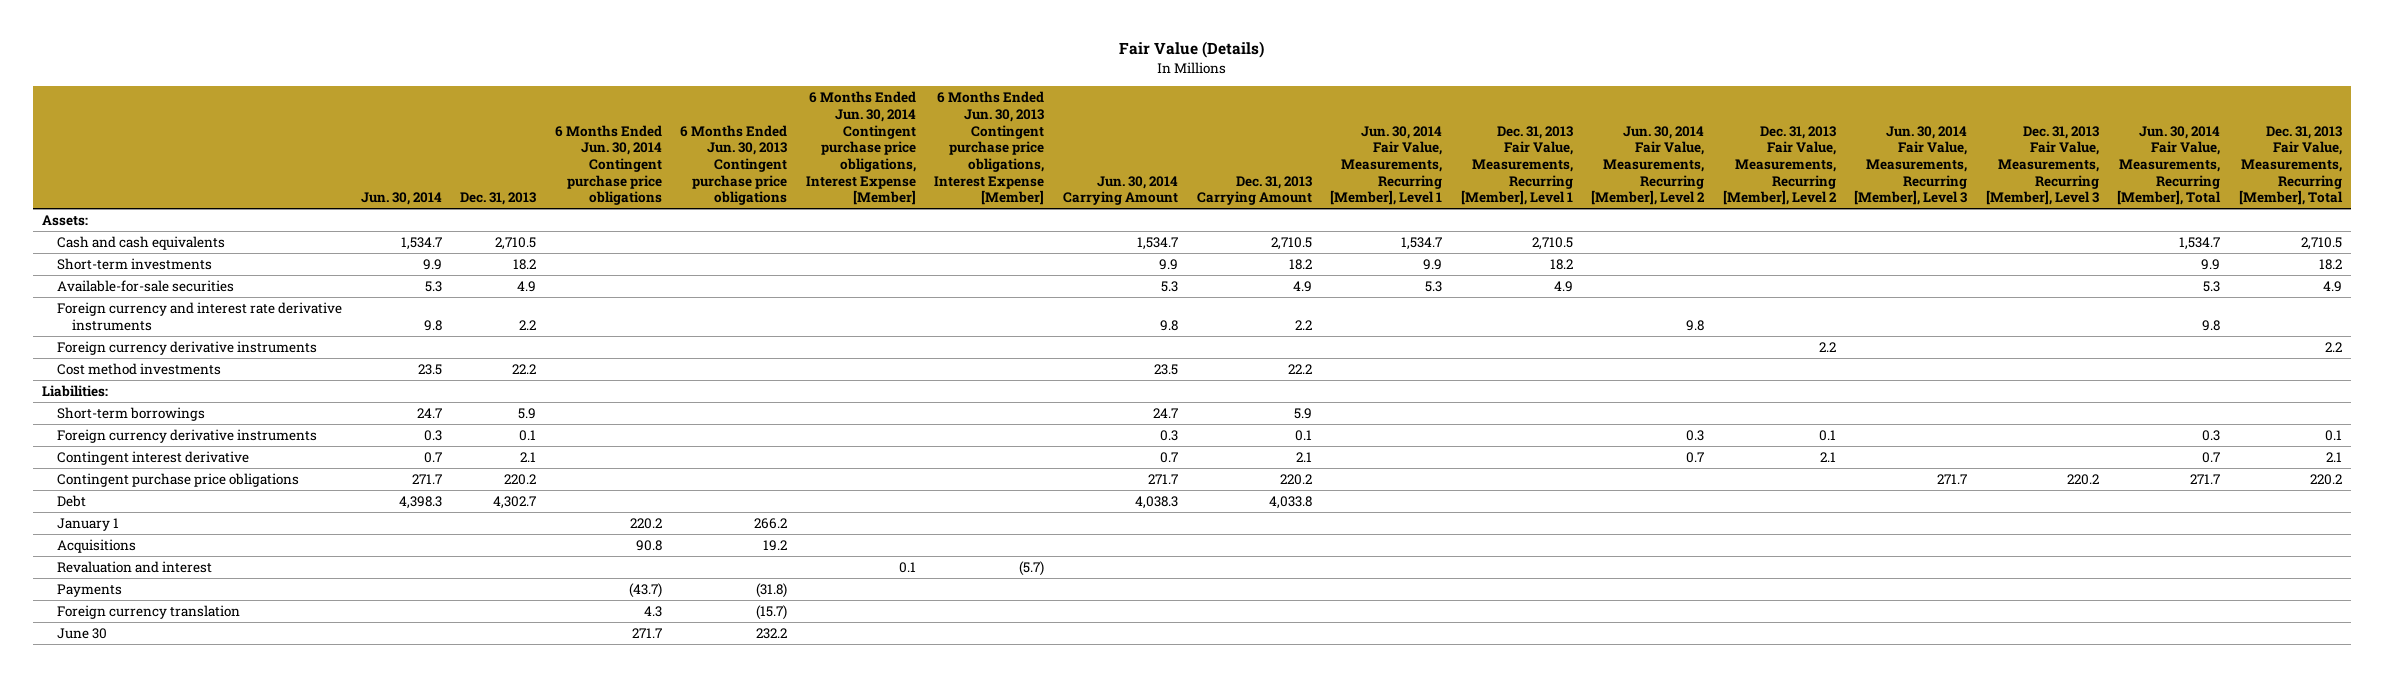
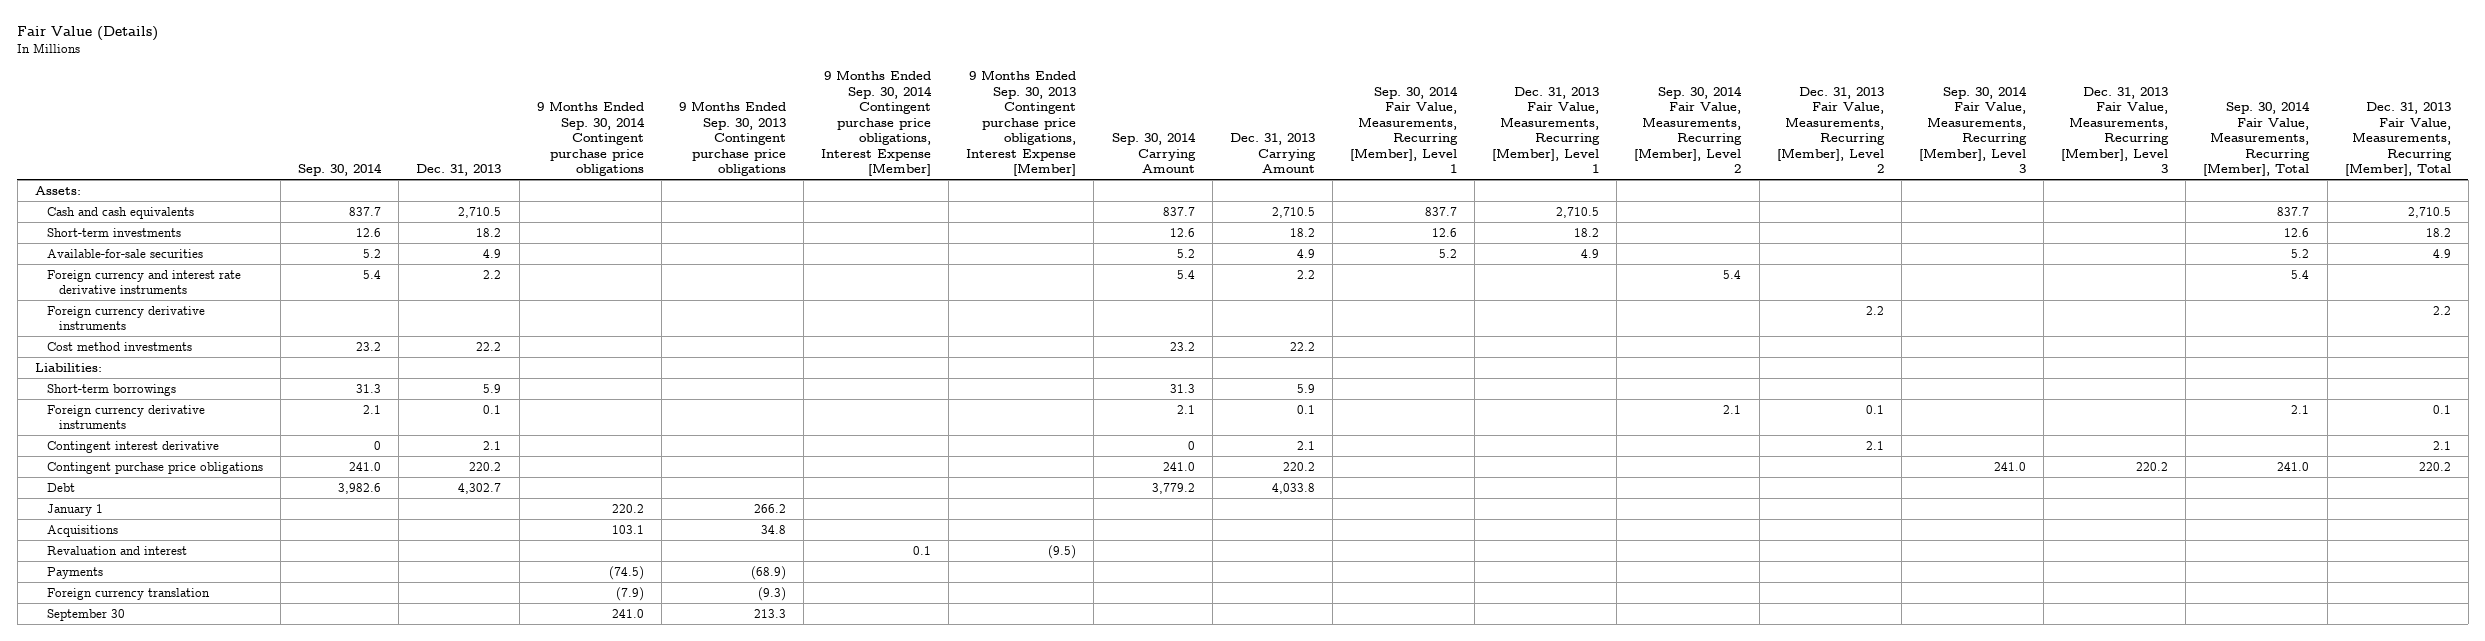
- | Jun. 30, 2014 | Dec. 31, 2013 | 6 Months Ended Jun. 30, 2014 Contingent purchase price obligations | 6 Months Ended Jun. 30, 2013 Contingent purchase price obligations | 6 Months Ended Jun. 30, 2014 Contingent purchase price obligations, Interest Expense [Member] | 6 Months Ended Jun. 30, 2013 Contingent purchase price obligations, Interest Expense [Member] | Jun. 30, 2014 Carrying Amount | Dec. 31, 2013 Carrying Amount | Jun. 30, 2014 Fair Value, Measurements, Recurring [Member], Level 1 | Dec. 31, 2013 Fair Value, Measurements, Recurring [Member], Level 1 | Jun. 30, 2014 Fair Value, Measurements, Recurring [Member], Level 2 | Dec. 31, 2013 Fair Value, Measurements, Recurring [Member], Level 2 | Jun. 30, 2014 Fair Value, Measurements, Recurring [Member], Level 3 | Dec. 31, 2013 Fair Value, Measurements, Recurring [Member], Level 3 | Jun. 30, 2014 Fair Value, Measurements, Recurring [Member], Total | Dec. 31, 2013 Fair Value, Measurements, Recurring [Member], Total
+ | Sep. 30, 2014 | Dec. 31, 2013 | 9 Months Ended Sep. 30, 2014 Contingent purchase price obligations | 9 Months Ended Sep. 30, 2013 Contingent purchase price obligations | 9 Months Ended Sep. 30, 2014 Contingent purchase price obligations, Interest Expense [Member] | 9 Months Ended Sep. 30, 2013 Contingent purchase price obligations, Interest Expense [Member] | Sep. 30, 2014 Carrying Amount | Dec. 31, 2013 Carrying Amount | Sep. 30, 2014 Fair Value, Measurements, Recurring [Member], Level 1 | Dec. 31, 2013 Fair Value, Measurements, Recurring [Member], Level 1 | Sep. 30, 2014 Fair Value, Measurements, Recurring [Member], Level 2 | Dec. 31, 2013 Fair Value, Measurements, Recurring [Member], Level 2 | Sep. 30, 2014 Fair Value, Measurements, Recurring [Member], Level 3 | Dec. 31, 2013 Fair Value, Measurements, Recurring [Member], Level 3 | Sep. 30, 2014 Fair Value, Measurements, Recurring [Member], Total | Dec. 31, 2013 Fair Value, Measurements, Recurring [Member], Total
- June 30 | | | 271.7 | 232.2 | | | | | | | | | | | |
+ September 30 | | | 241.0 | 213.3 | | | | | | | | | | | |

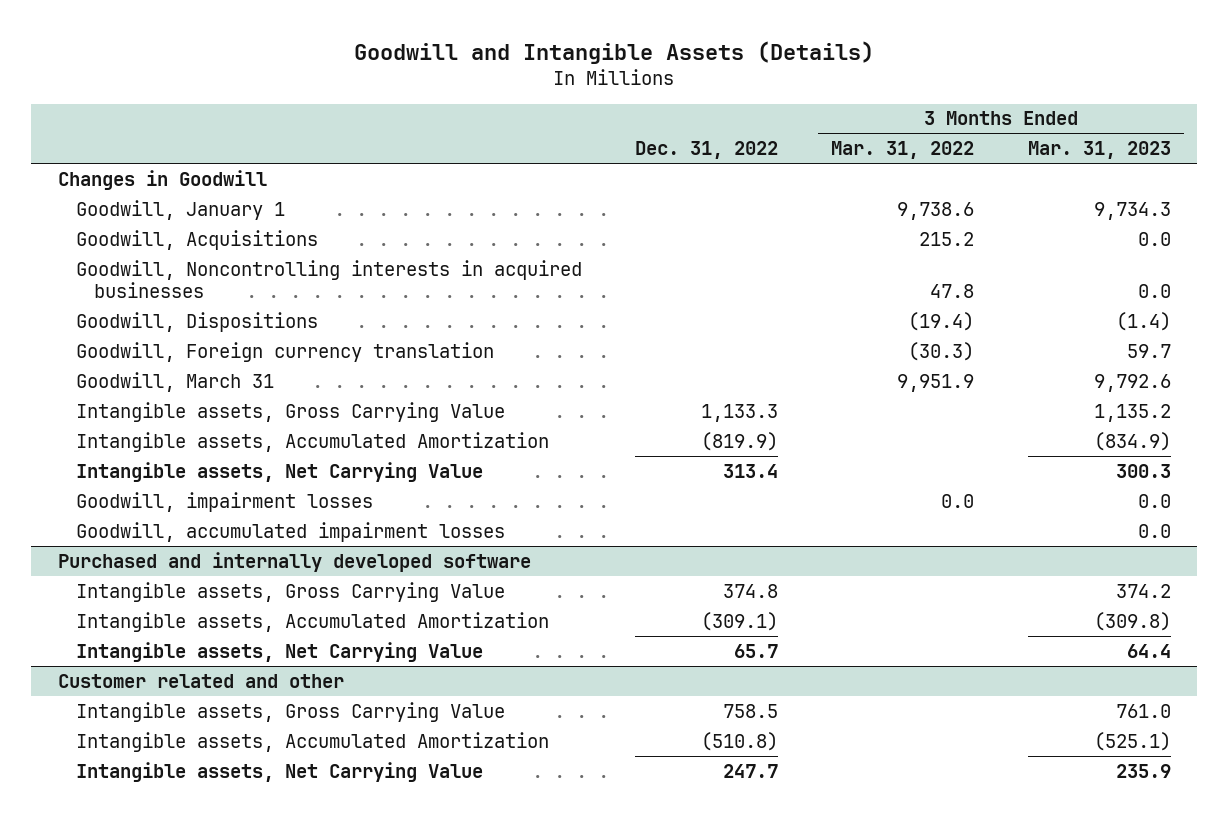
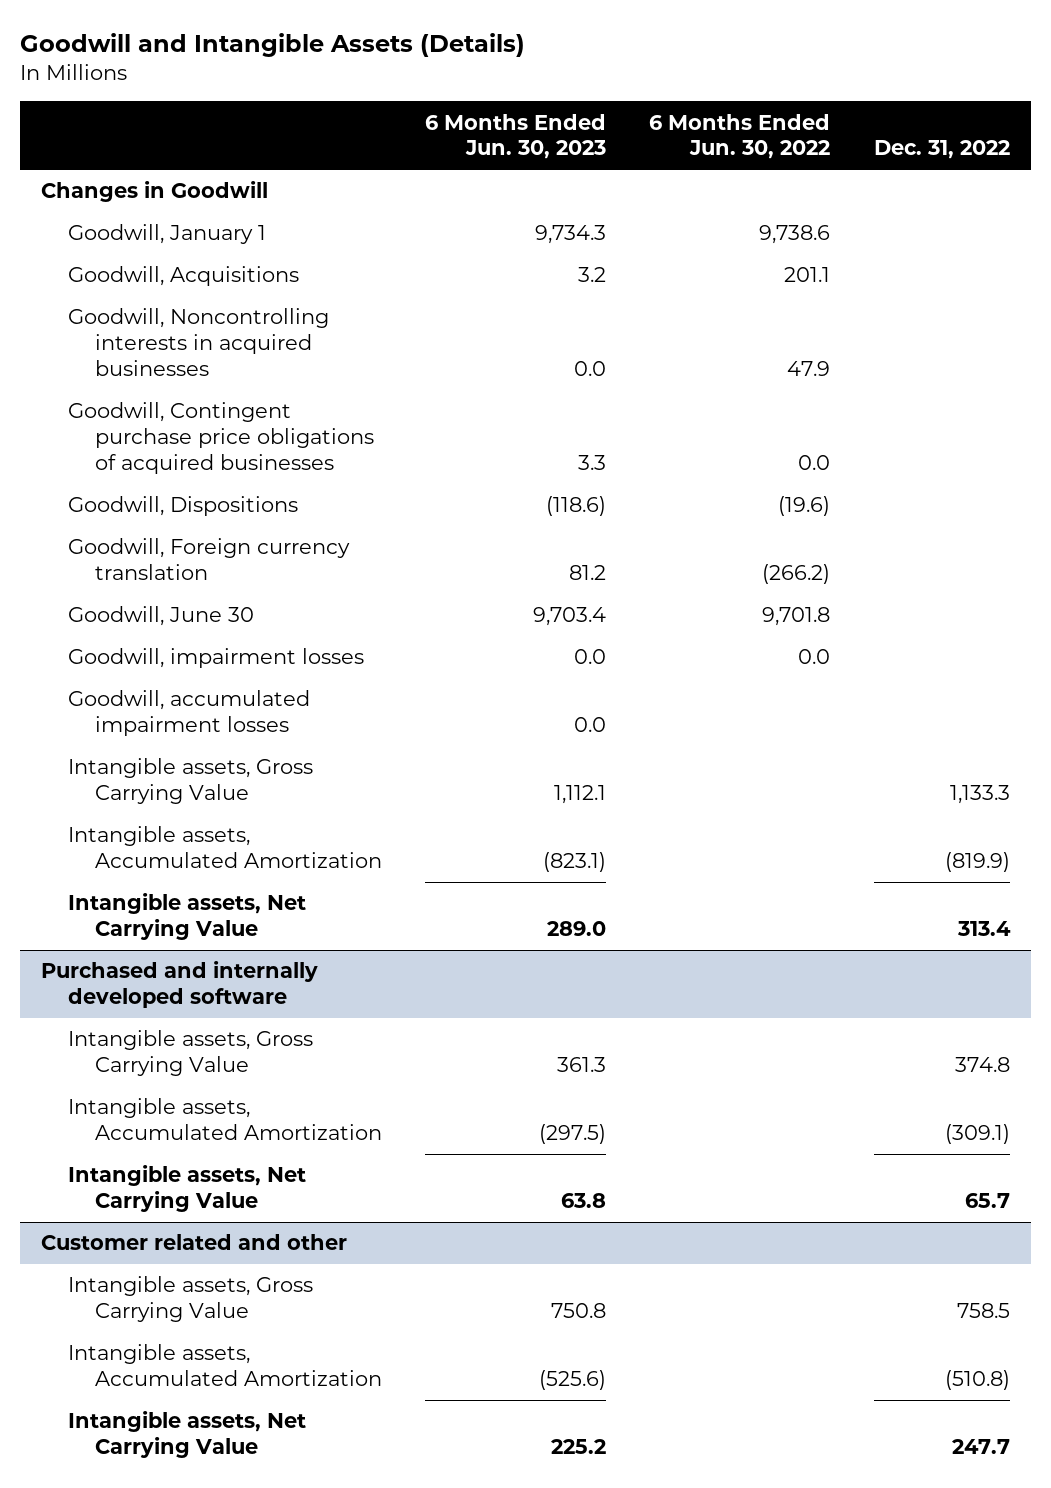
- | Dec. 31, 2022 | 3 Months Ended Mar. 31, 2022 | 3 Months Ended Mar. 31, 2023
+ | 6 Months Ended Jun. 30, 2023 | 6 Months Ended Jun. 30, 2022 | Dec. 31, 2022
+ Goodwill, Contingent purchase price obligations of acquired businesses | 3.3 | 0.0 |
- Goodwill, March 31 | | 9,951.9 | 9,792.6
+ Goodwill, June 30 | 9,703.4 | 9,701.8 |
moved up: Goodwill, impairment losses | 0.0 | 0.0 |
moved up: Goodwill, accumulated impairment losses | 0.0 | |

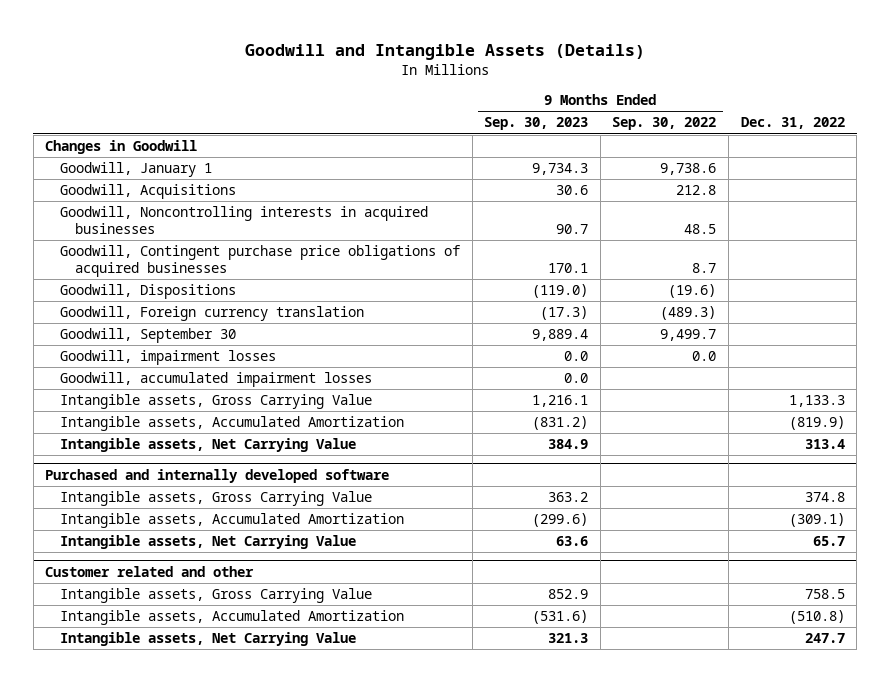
- | 6 Months Ended Jun. 30, 2023 | 6 Months Ended Jun. 30, 2022 | Dec. 31, 2022
+ | 9 Months Ended Sep. 30, 2023 | 9 Months Ended Sep. 30, 2022 | Dec. 31, 2022
- Goodwill, June 30 | 9,703.4 | 9,701.8 |
+ Goodwill, September 30 | 9,889.4 | 9,499.7 |

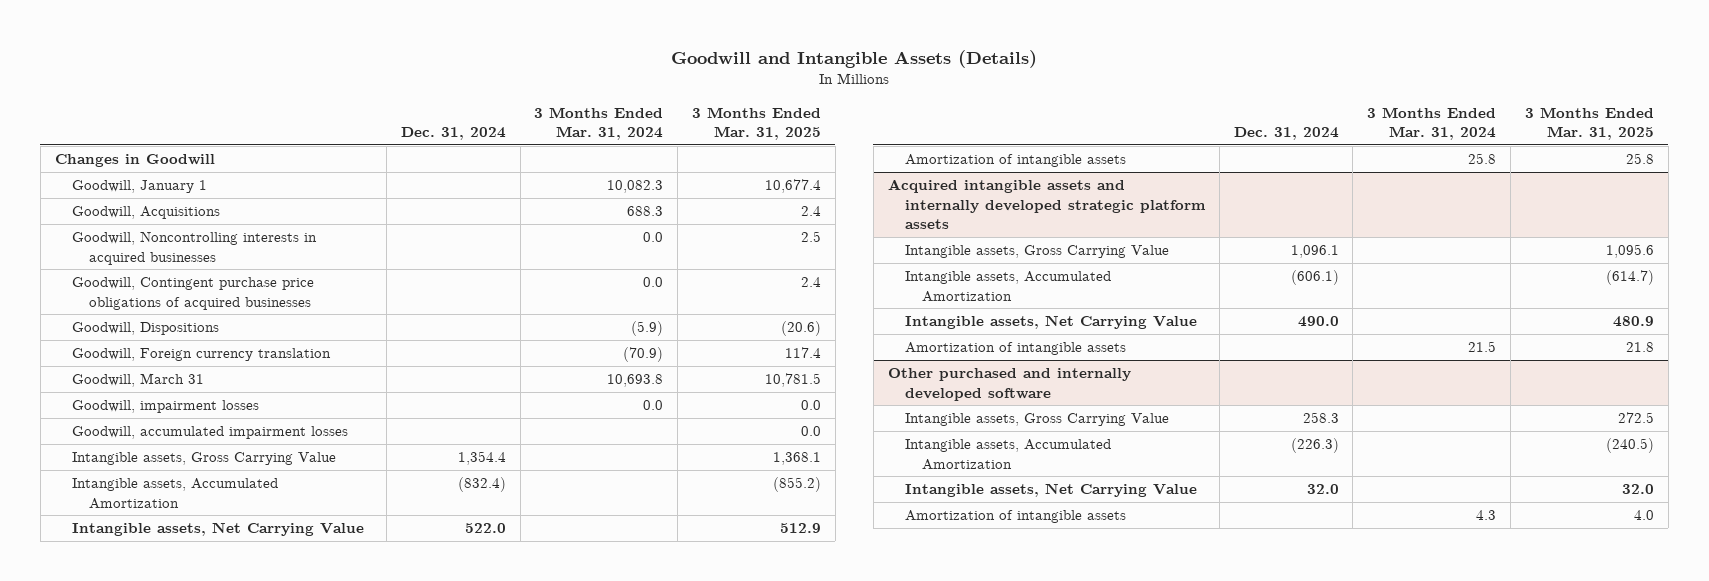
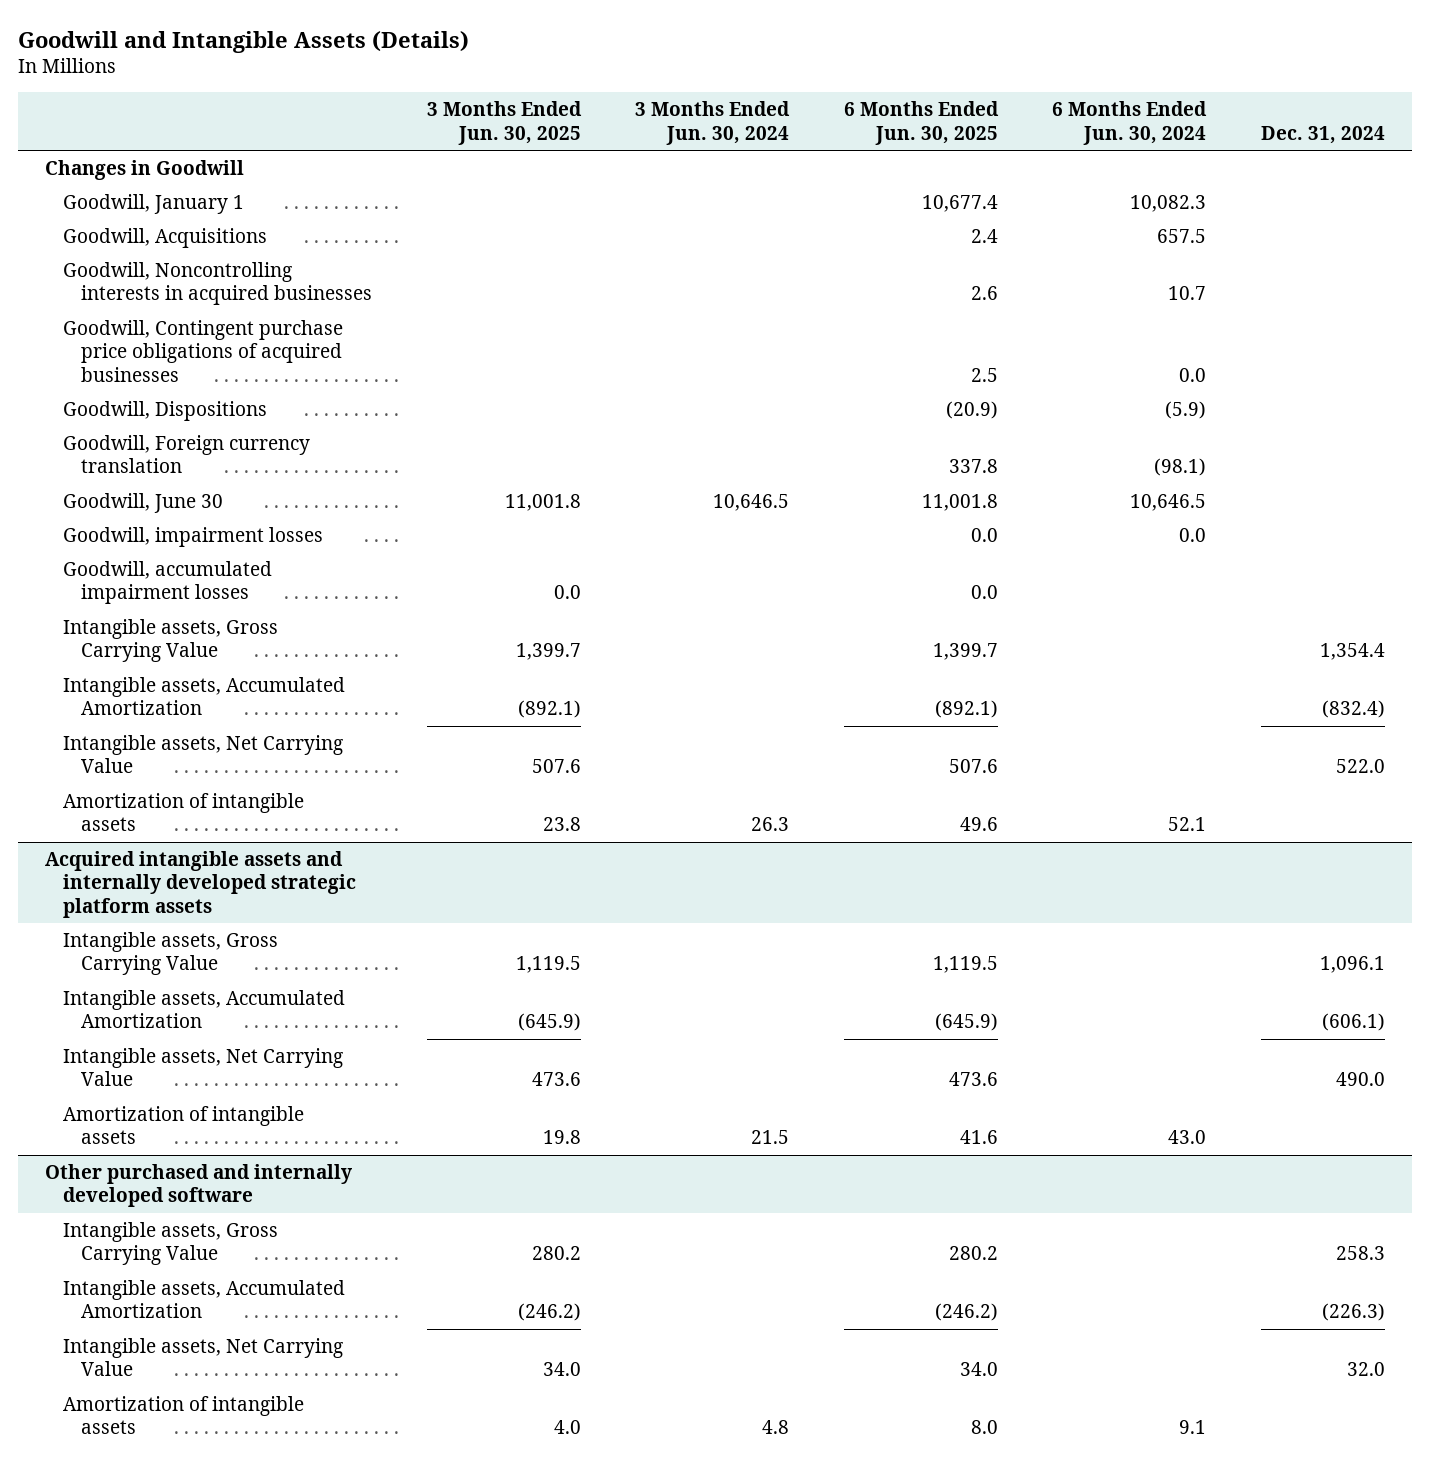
- | Dec. 31, 2024 | 3 Months Ended Mar. 31, 2024 | 3 Months Ended Mar. 31, 2025
+ | 3 Months Ended Jun. 30, 2025 | 3 Months Ended Jun. 30, 2024 | 6 Months Ended Jun. 30, 2025 | 6 Months Ended Jun. 30, 2024 | Dec. 31, 2024
- Goodwill, March 31 | | 10,693.8 | 10,781.5
+ Goodwill, June 30 | 11,001.8 | 10,646.5 | 11,001.8 | 10,646.5 |

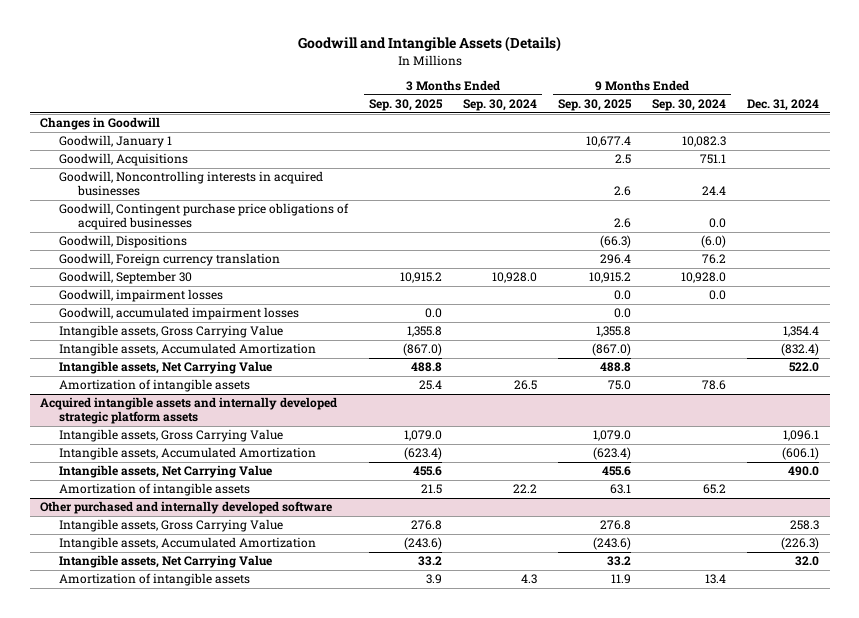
- | 3 Months Ended Jun. 30, 2025 | 3 Months Ended Jun. 30, 2024 | 6 Months Ended Jun. 30, 2025 | 6 Months Ended Jun. 30, 2024 | Dec. 31, 2024
+ | 3 Months Ended Sep. 30, 2025 | 3 Months Ended Sep. 30, 2024 | 9 Months Ended Sep. 30, 2025 | 9 Months Ended Sep. 30, 2024 | Dec. 31, 2024
- Goodwill, June 30 | 11,001.8 | 10,646.5 | 11,001.8 | 10,646.5 |
+ Goodwill, September 30 | 10,915.2 | 10,928.0 | 10,915.2 | 10,928.0 |

